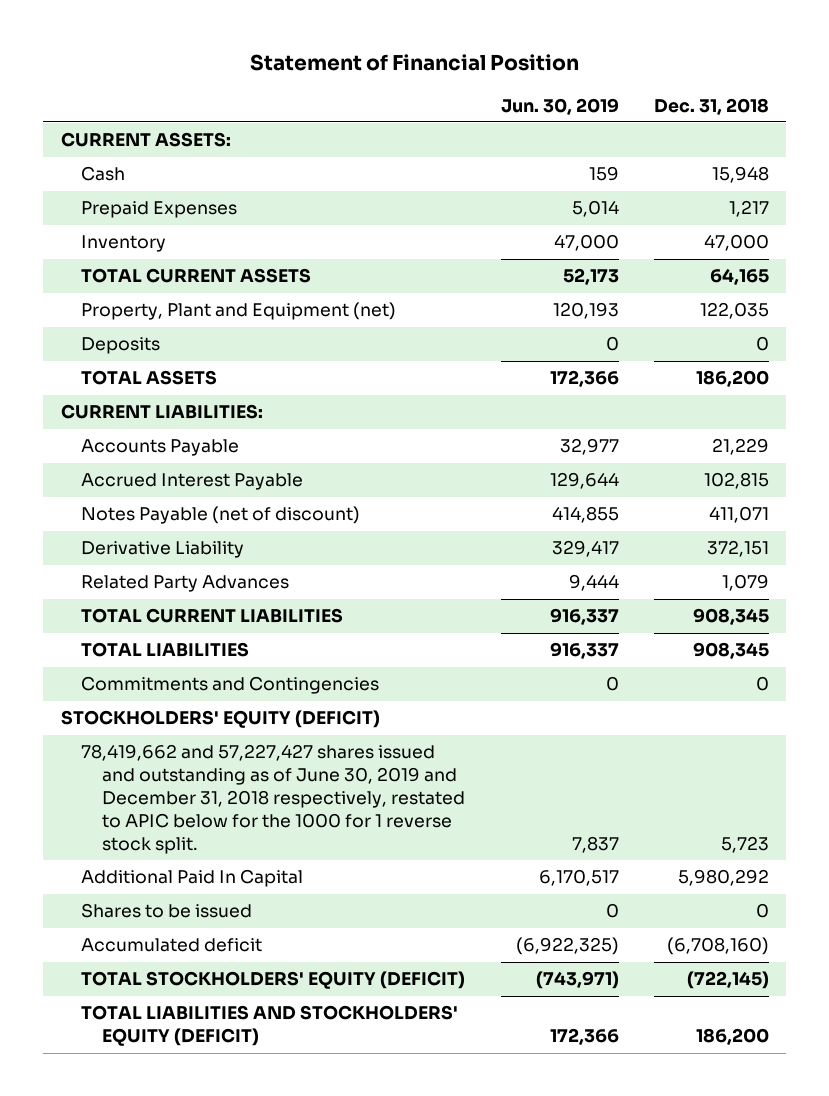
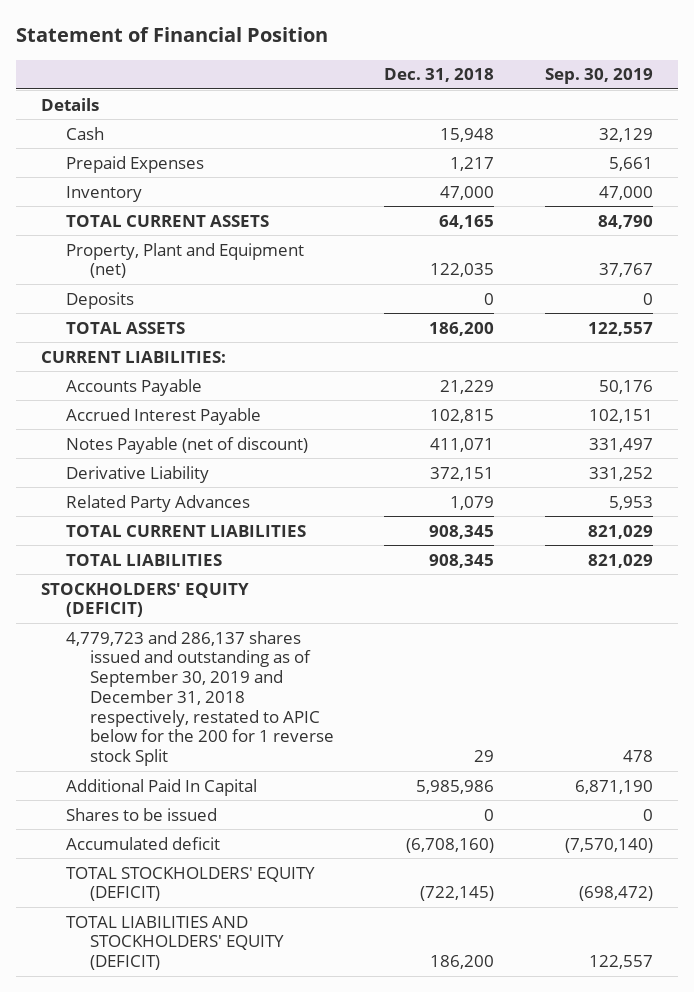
- | Jun. 30, 2019 | Dec. 31, 2018
+ | Dec. 31, 2018 | Sep. 30, 2019
- CURRENT ASSETS:
+ Details
- Commitments and Contingencies | 0 | 0
- 78,419,662 and 57,227,427 shares issued and outstanding as of June 30, 2019 and December 31, 2018 respectively, restated to APIC below for the 1000 for 1 reverse stock split. | 7,837 | 5,723
- Additional Paid In Capital | 6,170,517 | 5,980,292
+ 4,779,723 and 286,137 shares issued and outstanding as of September 30, 2019 and December 31, 2018 respectively, restated to APIC below for the 200 for 1 reverse stock Split | 29 | 478
+ Additional Paid In Capital | 5,985,986 | 6,871,190

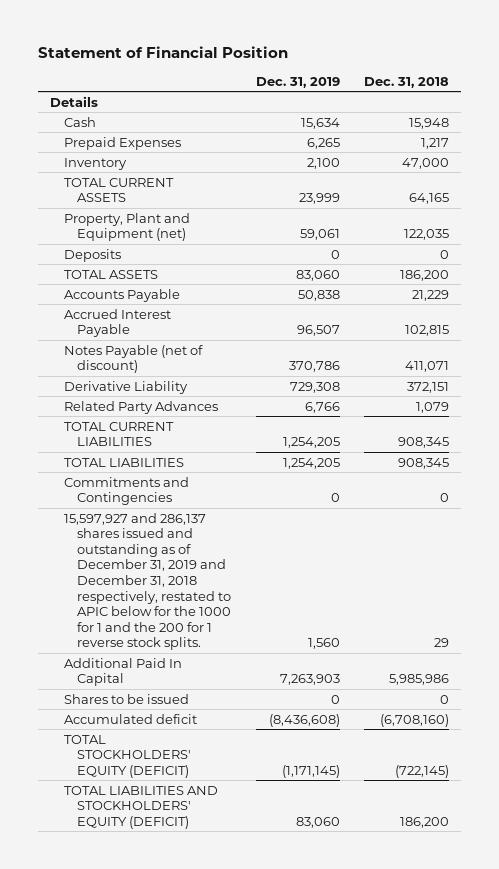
- | Dec. 31, 2018 | Sep. 30, 2019
+ | Dec. 31, 2019 | Dec. 31, 2018
- CURRENT LIABILITIES:
- STOCKHOLDERS' EQUITY (DEFICIT)
- 4,779,723 and 286,137 shares issued and outstanding as of September 30, 2019 and December 31, 2018 respectively, restated to APIC below for the 200 for 1 reverse stock Split | 29 | 478
+ Commitments and Contingencies | 0 | 0
+ 15,597,927 and 286,137 shares issued and outstanding as of December 31, 2019 and December 31, 2018 respectively, restated to APIC below for the 1000 for 1 and the 200 for 1 reverse stock splits. | 1,560 | 29

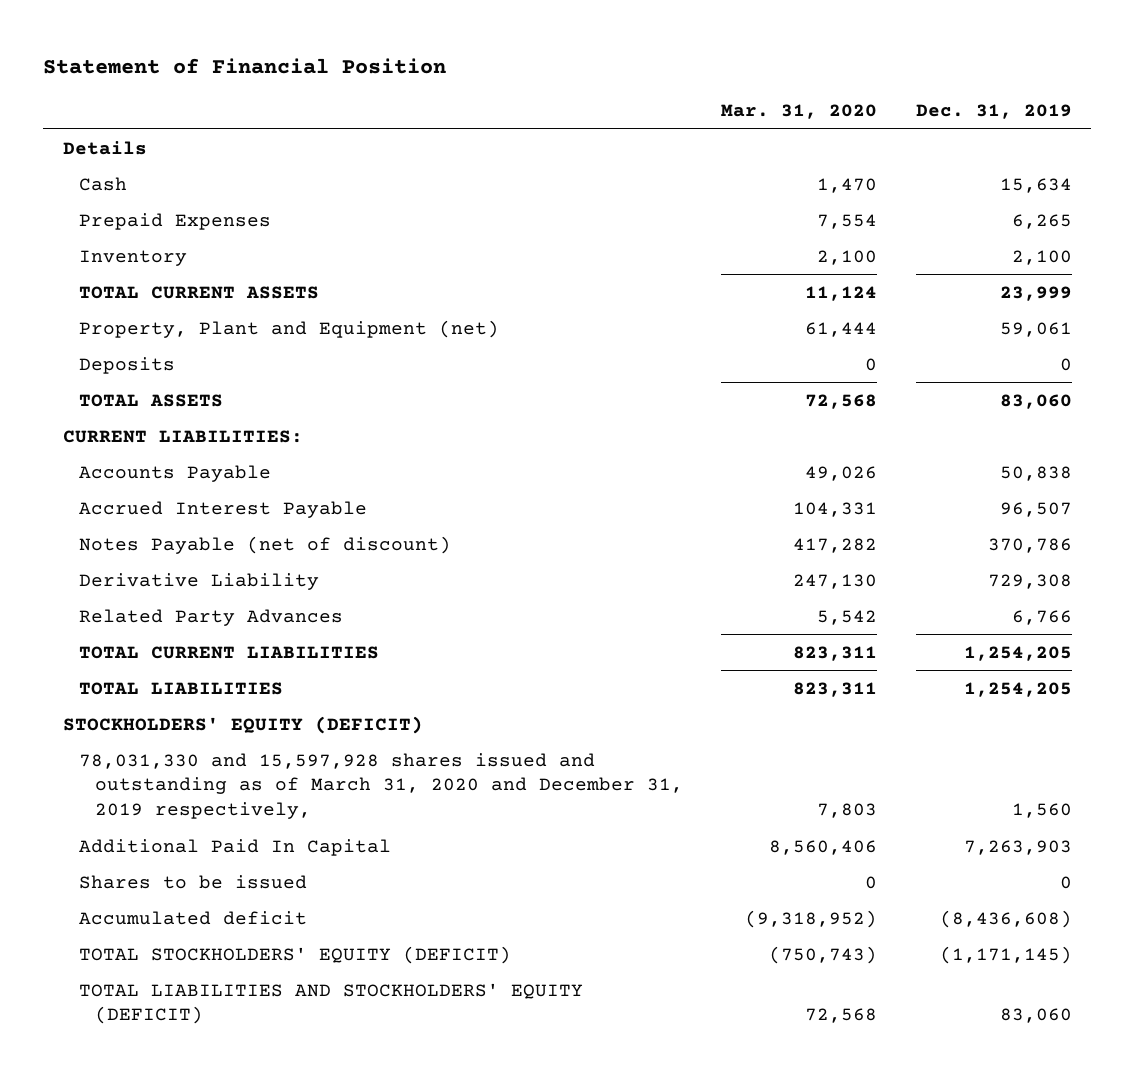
- | Dec. 31, 2019 | Dec. 31, 2018
+ | Mar. 31, 2020 | Dec. 31, 2019
+ CURRENT LIABILITIES:
- Commitments and Contingencies | 0 | 0
- 15,597,927 and 286,137 shares issued and outstanding as of December 31, 2019 and December 31, 2018 respectively, restated to APIC below for the 1000 for 1 and the 200 for 1 reverse stock splits. | 1,560 | 29
+ STOCKHOLDERS' EQUITY (DEFICIT)
+ 78,031,330 and 15,597,928 shares issued and outstanding as of March 31, 2020 and December 31, 2019 respectively, | 7,803 | 1,560

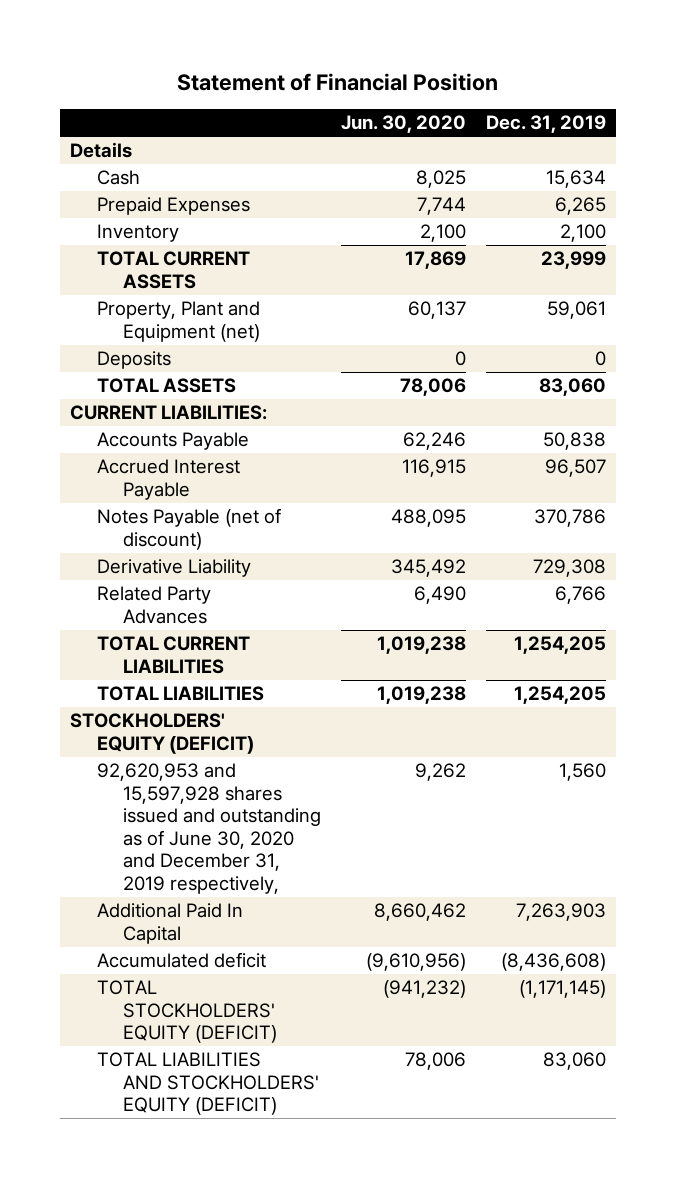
- | Mar. 31, 2020 | Dec. 31, 2019
+ | Jun. 30, 2020 | Dec. 31, 2019
- 78,031,330 and 15,597,928 shares issued and outstanding as of March 31, 2020 and December 31, 2019 respectively, | 7,803 | 1,560
+ 92,620,953 and 15,597,928 shares issued and outstanding as of June 30, 2020 and December 31, 2019 respectively, | 9,262 | 1,560
- Shares to be issued | 0 | 0

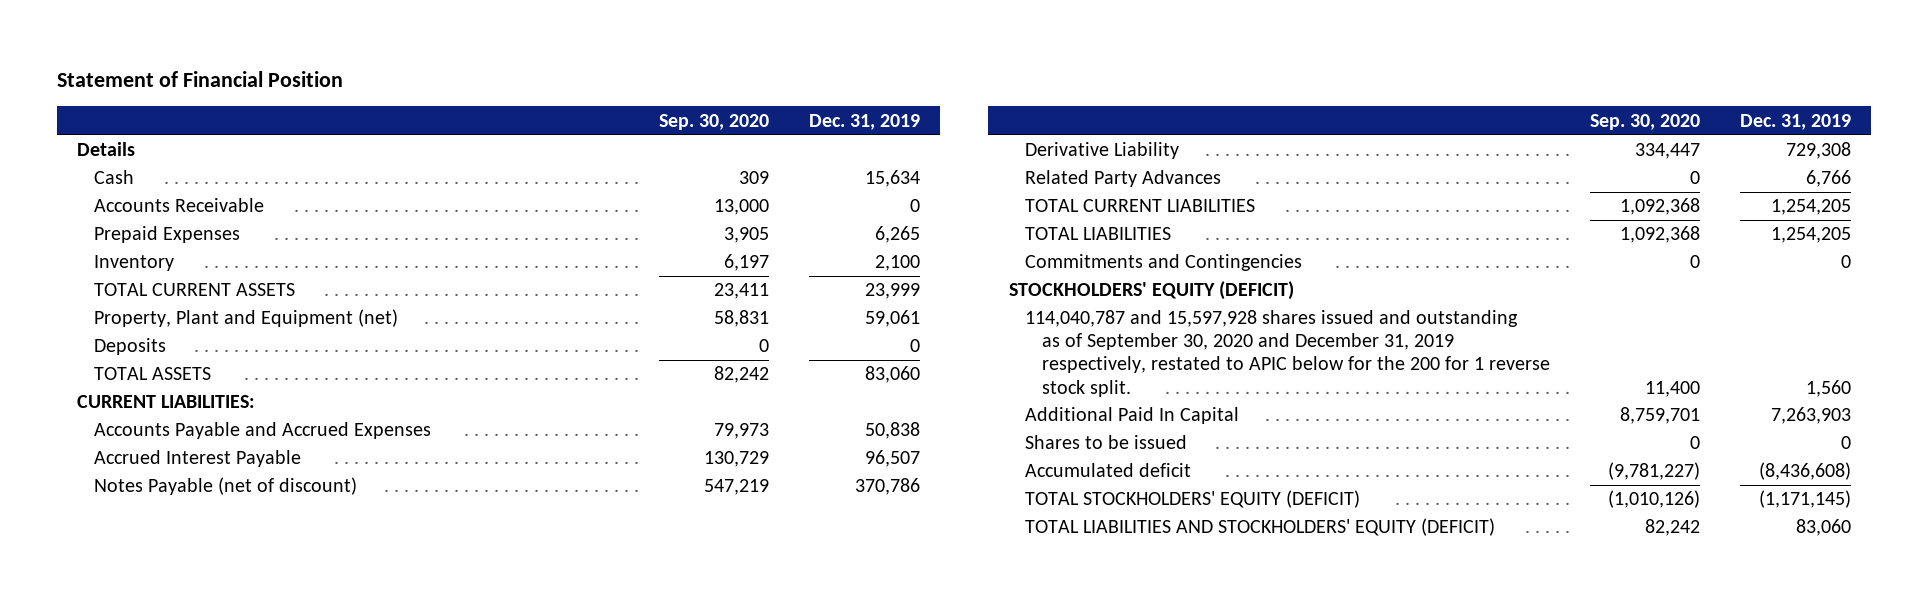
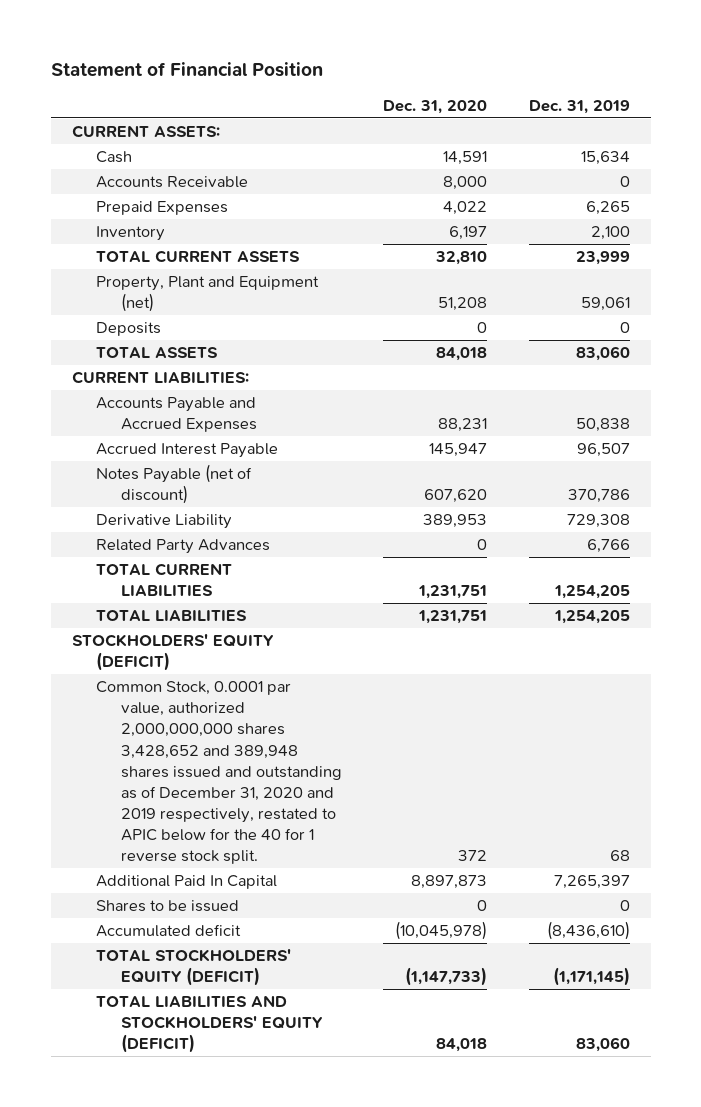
- | Sep. 30, 2020 | Dec. 31, 2019
+ | Dec. 31, 2020 | Dec. 31, 2019
- Details
+ CURRENT ASSETS:
- Commitments and Contingencies | 0 | 0
- 114,040,787 and 15,597,928 shares issued and outstanding as of September 30, 2020 and December 31, 2019 respectively, restated to APIC below for the 200 for 1 reverse stock split. | 11,400 | 1,560
- Additional Paid In Capital | 8,759,701 | 7,263,903
+ Common Stock, 0.0001 par value, authorized 2,000,000,000 shares 3,428,652 and 389,948 shares issued and outstanding as of December 31, 2020 and 2019 respectively, restated to APIC below for the 40 for 1 reverse stock split. | 372 | 68
+ Additional Paid In Capital | 8,897,873 | 7,265,397
- Accumulated deficit | (9,781,227) | (8,436,608)
+ Accumulated deficit | (10,045,978) | (8,436,610)

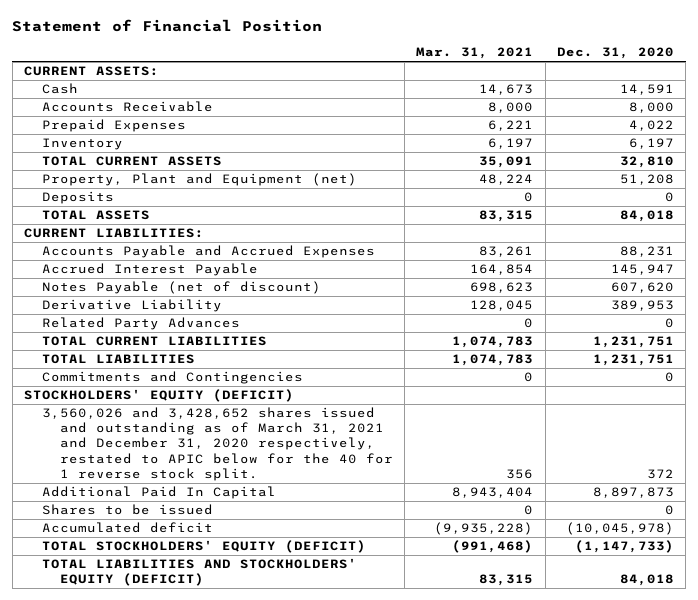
- | Dec. 31, 2020 | Dec. 31, 2019
+ | Mar. 31, 2021 | Dec. 31, 2020
+ Commitments and Contingencies | 0 | 0
- Common Stock, 0.0001 par value, authorized 2,000,000,000 shares 3,428,652 and 389,948 shares issued and outstanding as of December 31, 2020 and 2019 respectively, restated to APIC below for the 40 for 1 reverse stock split. | 372 | 68
+ 3,560,026 and 3,428,652 shares issued and outstanding as of March 31, 2021 and December 31, 2020 respectively, restated to APIC below for the 40 for 1 reverse stock split. | 356 | 372

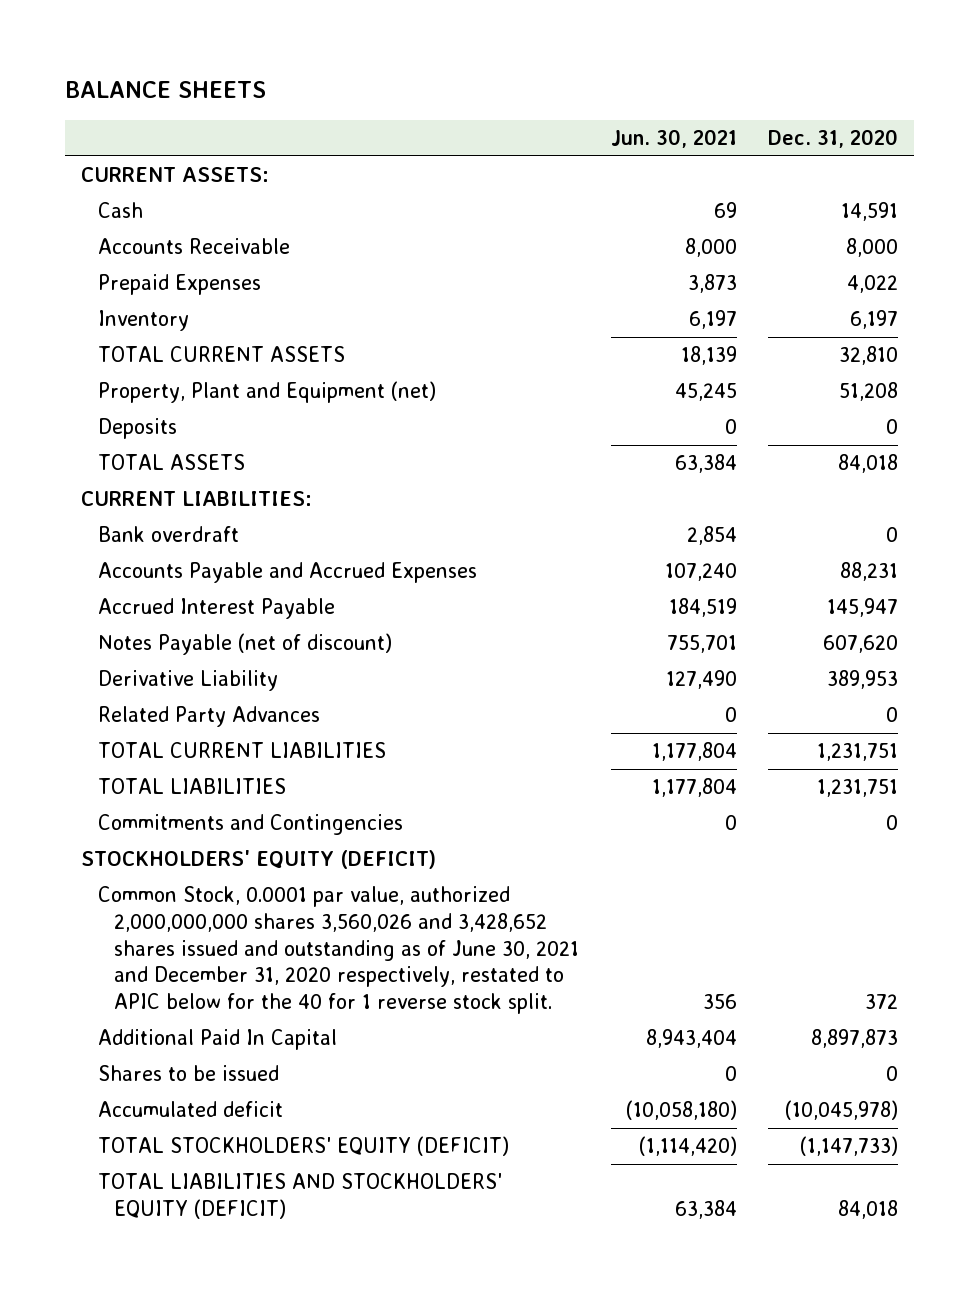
- Statement of Financial Position
+ BALANCE SHEETS
- | Mar. 31, 2021 | Dec. 31, 2020
+ | Jun. 30, 2021 | Dec. 31, 2020
+ Bank overdraft | 2,854 | 0
- 3,560,026 and 3,428,652 shares issued and outstanding as of March 31, 2021 and December 31, 2020 respectively, restated to APIC below for the 40 for 1 reverse stock split. | 356 | 372
+ Common Stock, 0.0001 par value, authorized 2,000,000,000 shares 3,560,026 and 3,428,652 shares issued and outstanding as of June 30, 2021 and December 31, 2020 respectively, restated to APIC below for the 40 for 1 reverse stock split. | 356 | 372

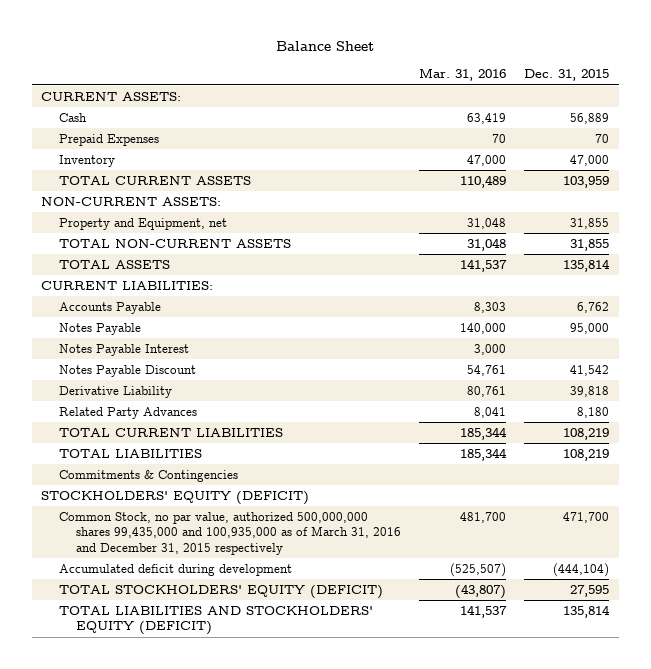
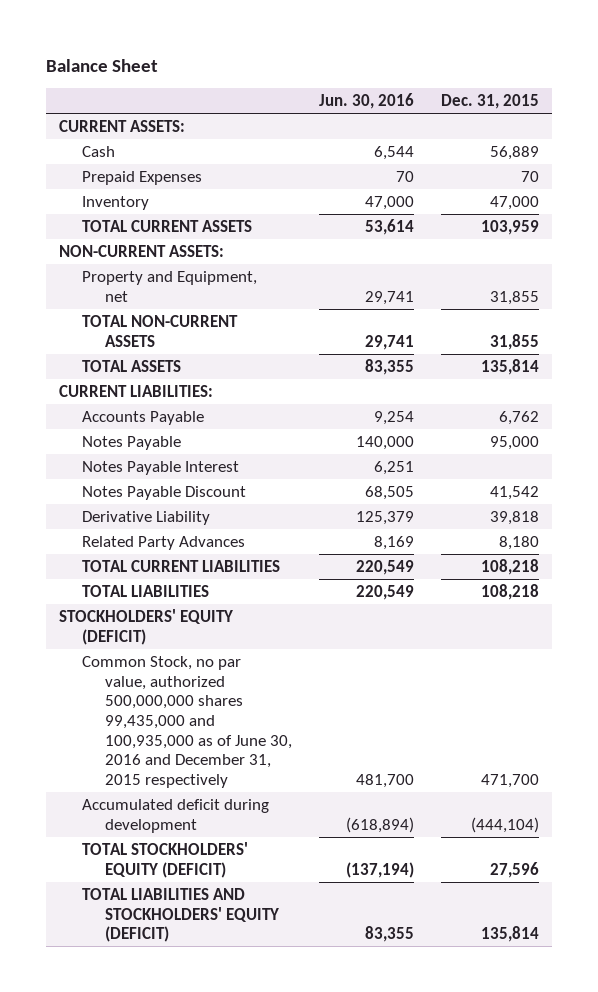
- | Mar. 31, 2016 | Dec. 31, 2015
+ | Jun. 30, 2016 | Dec. 31, 2015
- TOTAL CURRENT LIABILITIES | 185,344 | 108,219
- TOTAL LIABILITIES | 185,344 | 108,219
- Commitments & Contingencies
+ TOTAL CURRENT LIABILITIES | 220,549 | 108,218
+ TOTAL LIABILITIES | 220,549 | 108,218
- Common Stock, no par value, authorized 500,000,000 shares 99,435,000 and 100,935,000 as of March 31, 2016 and December 31, 2015 respectively | 481,700 | 471,700
+ Common Stock, no par value, authorized 500,000,000 shares 99,435,000 and 100,935,000 as of June 30, 2016 and December 31, 2015 respectively | 481,700 | 471,700
- TOTAL STOCKHOLDERS' EQUITY (DEFICIT) | (43,807) | 27,595
+ TOTAL STOCKHOLDERS' EQUITY (DEFICIT) | (137,194) | 27,596

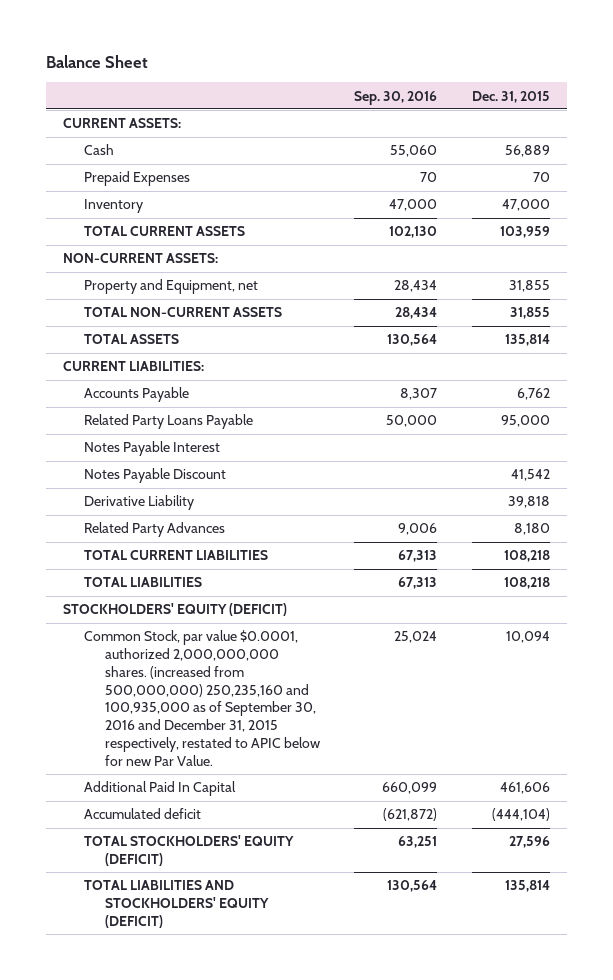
- | Jun. 30, 2016 | Dec. 31, 2015
+ | Sep. 30, 2016 | Dec. 31, 2015
- Notes Payable | 140,000 | 95,000
+ Related Party Loans Payable | 50,000 | 95,000
- Common Stock, no par value, authorized 500,000,000 shares 99,435,000 and 100,935,000 as of June 30, 2016 and December 31, 2015 respectively | 481,700 | 471,700
- Accumulated deficit during development | (618,894) | (444,104)
+ Common Stock, par value $0.0001, authorized 2,000,000,000 shares. (increased from 500,000,000) 250,235,160 and 100,935,000 as of September 30, 2016 and December 31, 2015 respectively, restated to APIC below for new Par Value. | 25,024 | 10,094
+ Additional Paid In Capital | 660,099 | 461,606
+ Accumulated deficit | (621,872) | (444,104)

